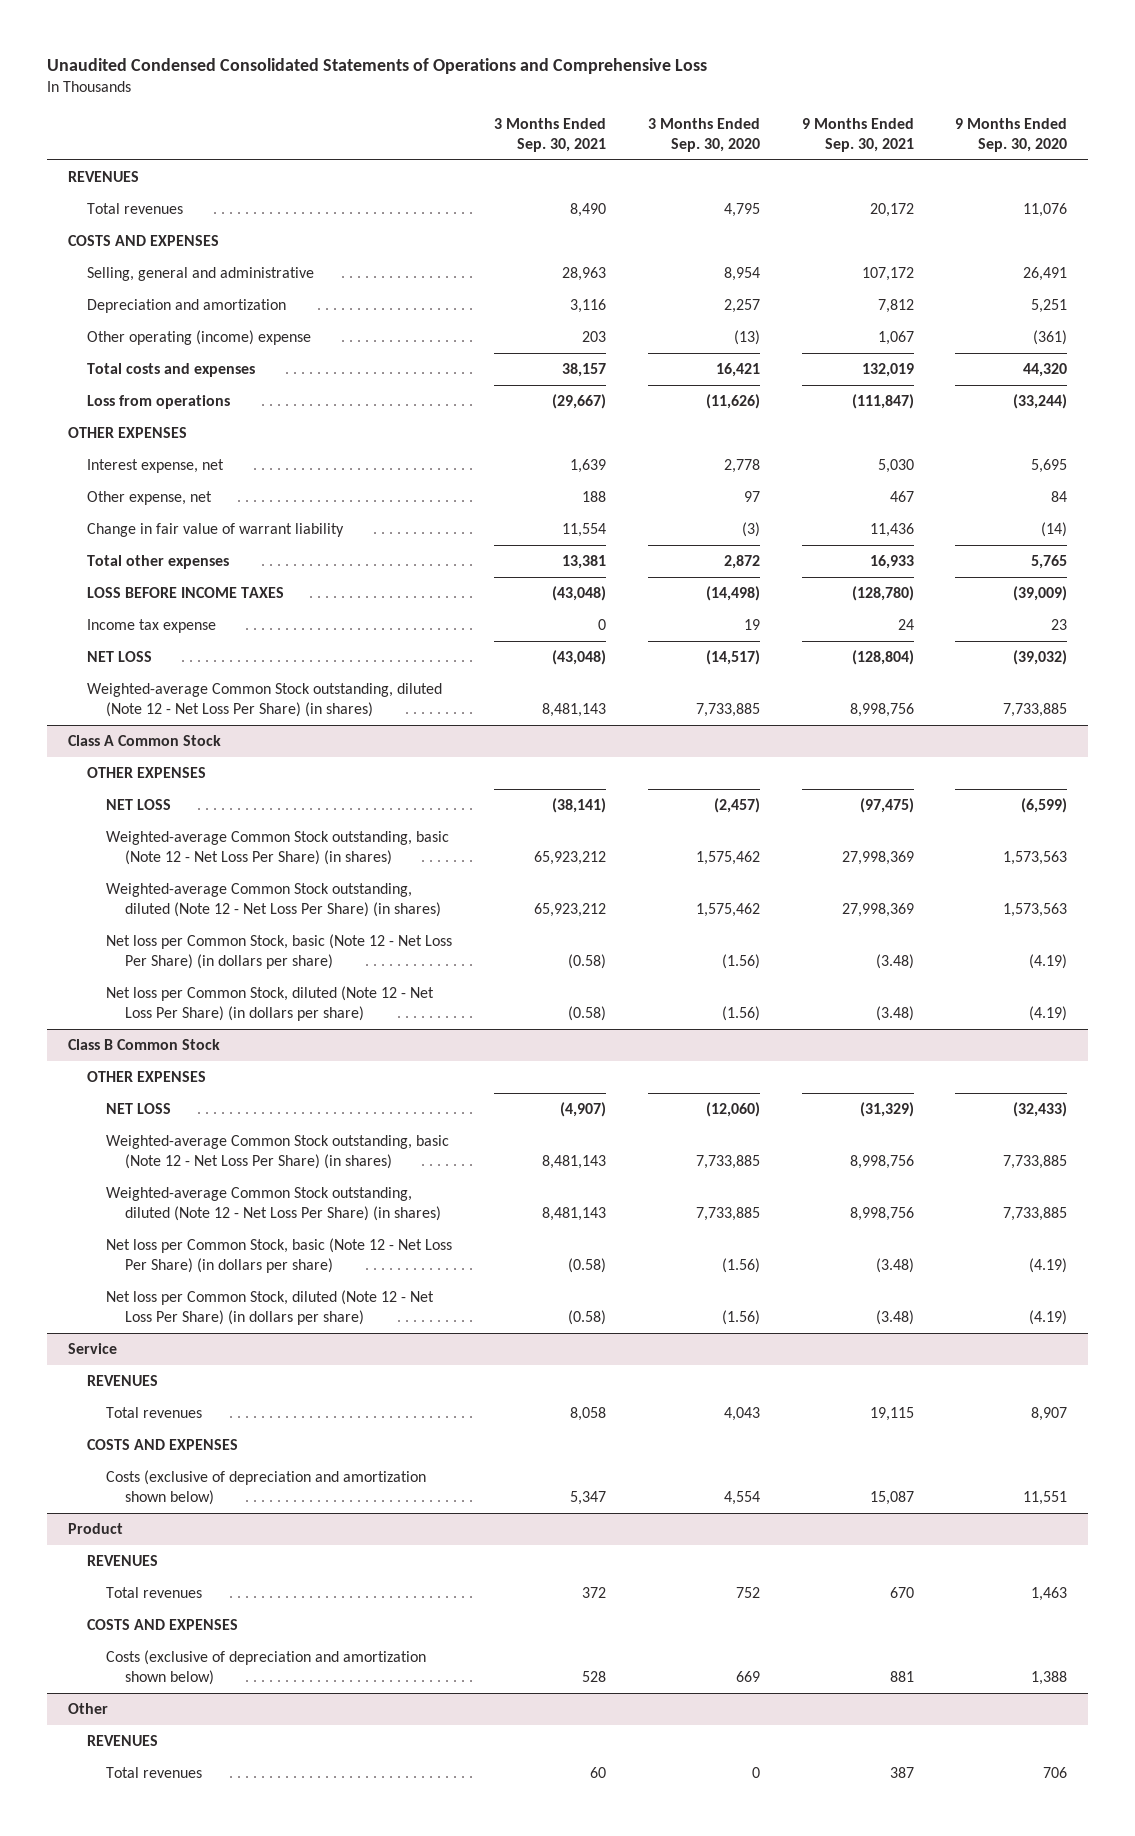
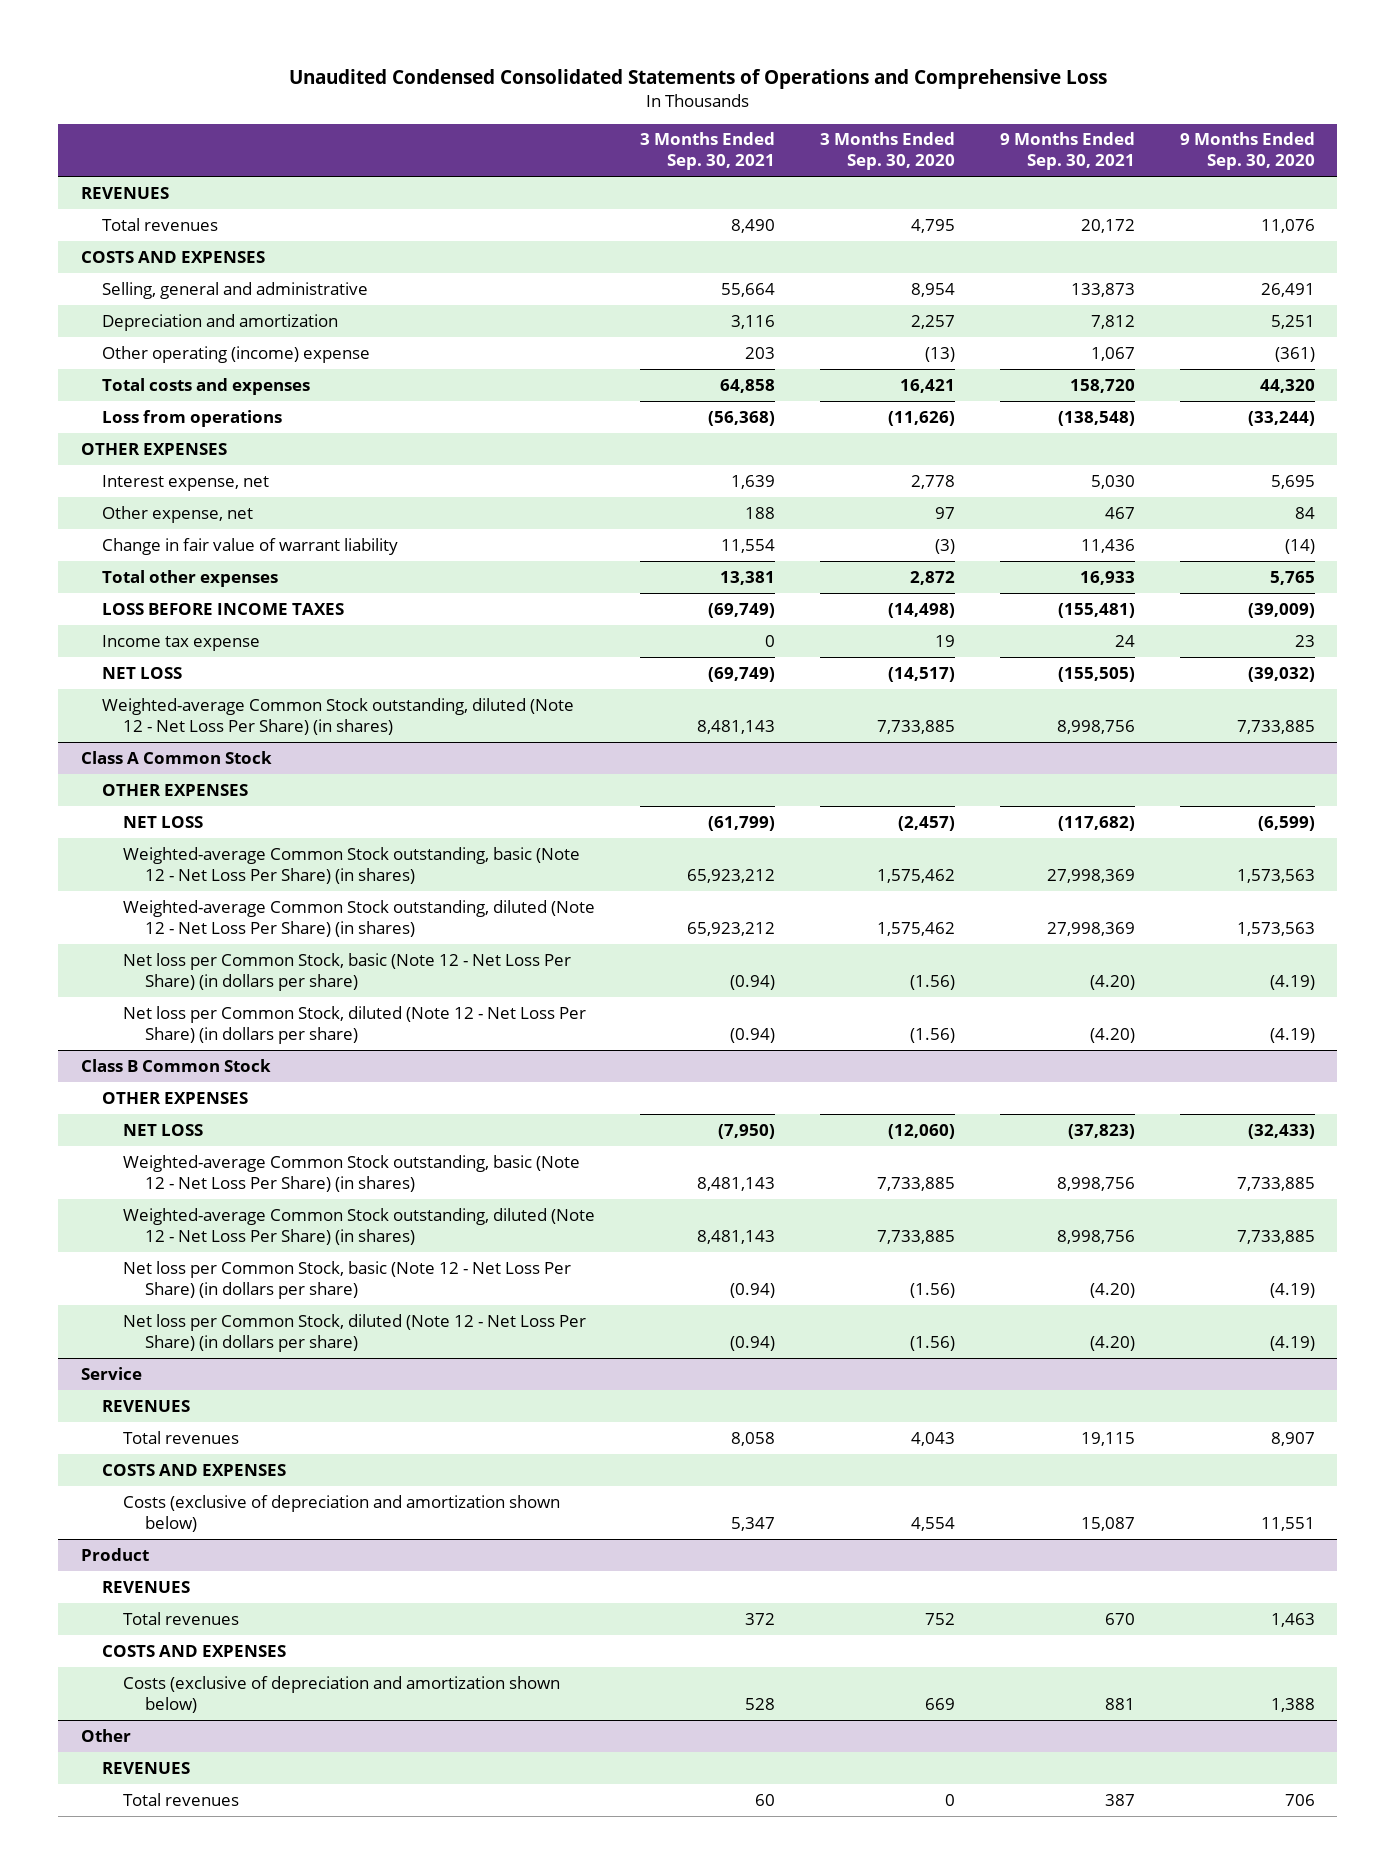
- Selling, general and administrative | 28,963 | 8,954 | 107,172 | 26,491
+ Selling, general and administrative | 55,664 | 8,954 | 133,873 | 26,491
- Total costs and expenses | 38,157 | 16,421 | 132,019 | 44,320
- Loss from operations | (29,667) | (11,626) | (111,847) | (33,244)
+ Total costs and expenses | 64,858 | 16,421 | 158,720 | 44,320
+ Loss from operations | (56,368) | (11,626) | (138,548) | (33,244)
- LOSS BEFORE INCOME TAXES | (43,048) | (14,498) | (128,780) | (39,009)
+ LOSS BEFORE INCOME TAXES | (69,749) | (14,498) | (155,481) | (39,009)
- NET LOSS | (43,048) | (14,517) | (128,804) | (39,032)
+ NET LOSS | (69,749) | (14,517) | (155,505) | (39,032)
@ Class A Common Stock
- NET LOSS | (38,141) | (2,457) | (97,475) | (6,599)
+ NET LOSS | (61,799) | (2,457) | (117,682) | (6,599)
- Net loss per Common Stock, basic (Note 12 - Net Loss Per Share) (in dollars per share) | (0.58) | (1.56) | (3.48) | (4.19)
- Net loss per Common Stock, diluted (Note 12 - Net Loss Per Share) (in dollars per share) | (0.58) | (1.56) | (3.48) | (4.19)
+ Net loss per Common Stock, basic (Note 12 - Net Loss Per Share) (in dollars per share) | (0.94) | (1.56) | (4.20) | (4.19)
+ Net loss per Common Stock, diluted (Note 12 - Net Loss Per Share) (in dollars per share) | (0.94) | (1.56) | (4.20) | (4.19)
@ Class B Common Stock
- NET LOSS | (4,907) | (12,060) | (31,329) | (32,433)
+ NET LOSS | (7,950) | (12,060) | (37,823) | (32,433)
- Net loss per Common Stock, basic (Note 12 - Net Loss Per Share) (in dollars per share) | (0.58) | (1.56) | (3.48) | (4.19)
- Net loss per Common Stock, diluted (Note 12 - Net Loss Per Share) (in dollars per share) | (0.58) | (1.56) | (3.48) | (4.19)
+ Net loss per Common Stock, basic (Note 12 - Net Loss Per Share) (in dollars per share) | (0.94) | (1.56) | (4.20) | (4.19)
+ Net loss per Common Stock, diluted (Note 12 - Net Loss Per Share) (in dollars per share) | (0.94) | (1.56) | (4.20) | (4.19)

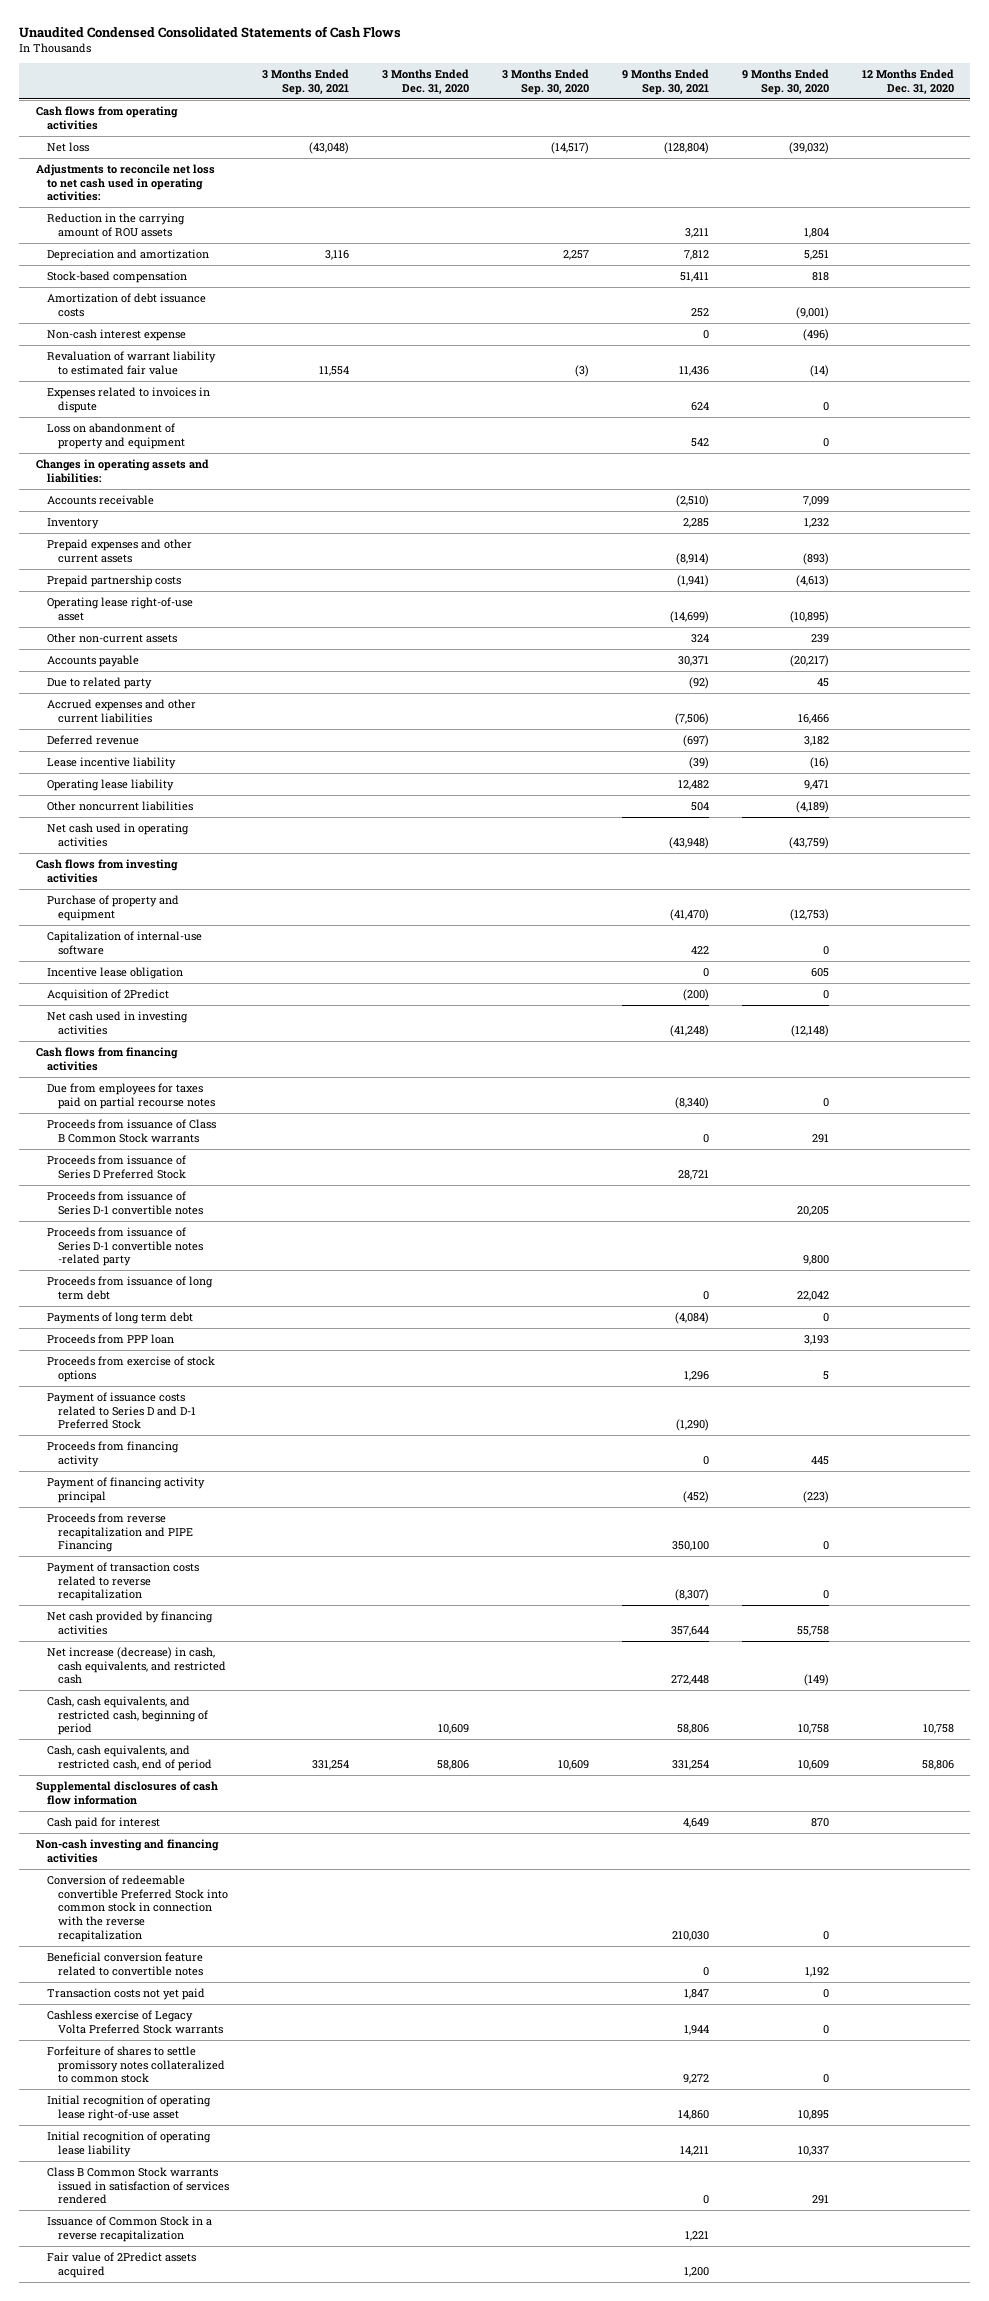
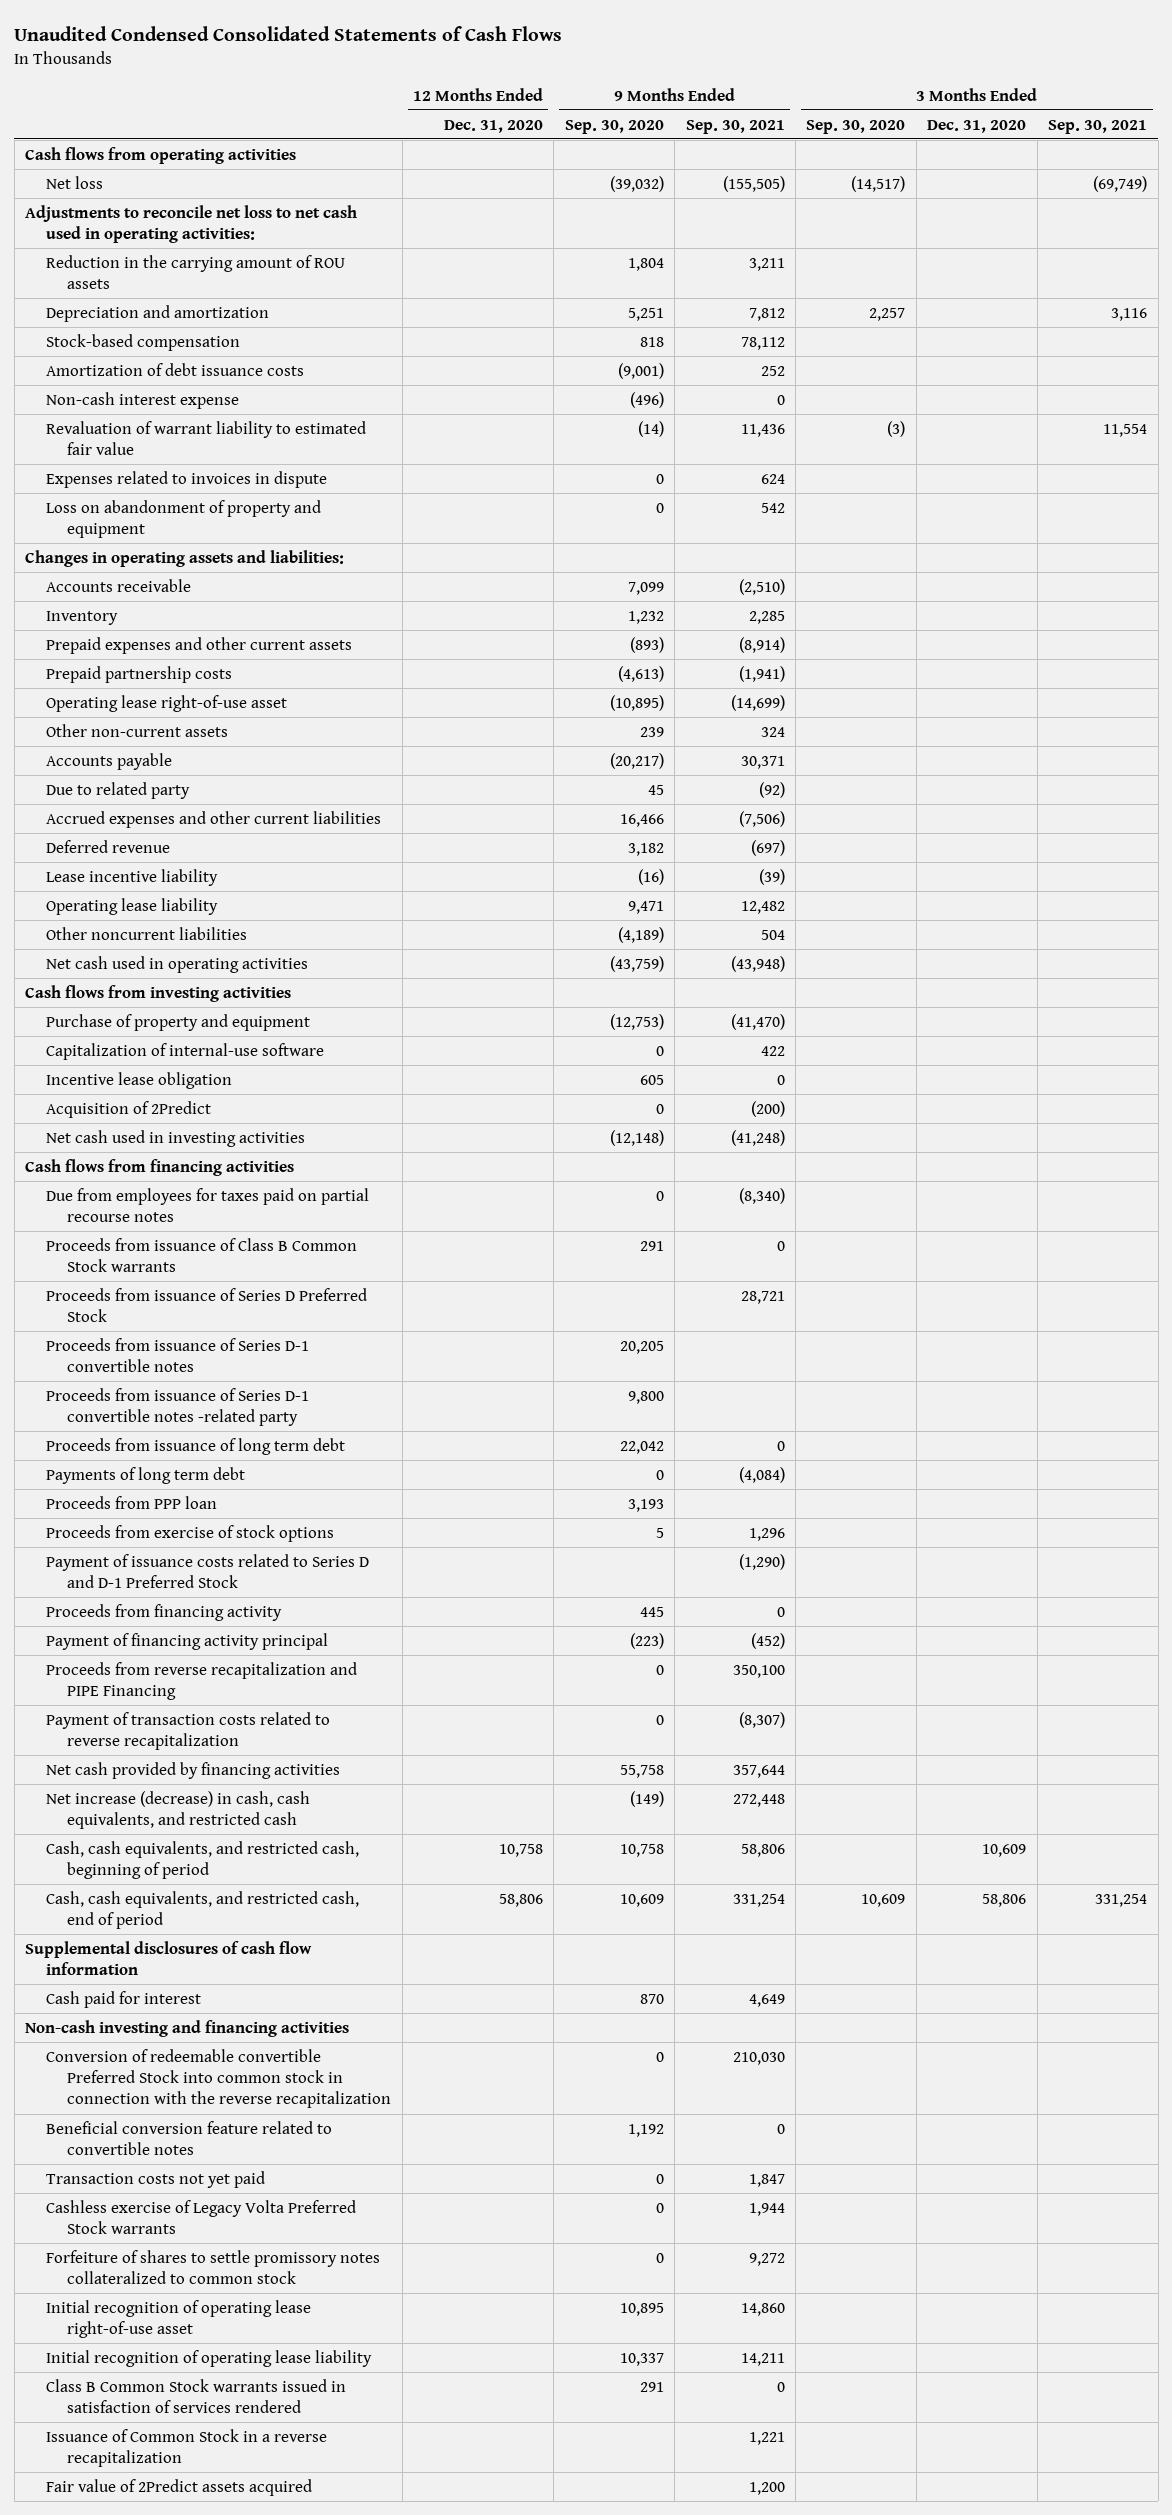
- | 3 Months Ended Sep. 30, 2021 | 3 Months Ended Dec. 31, 2020 | 3 Months Ended Sep. 30, 2020 | 9 Months Ended Sep. 30, 2021 | 9 Months Ended Sep. 30, 2020 | 12 Months Ended Dec. 31, 2020
+ | 12 Months Ended Dec. 31, 2020 | 9 Months Ended Sep. 30, 2020 | 9 Months Ended Sep. 30, 2021 | 3 Months Ended Sep. 30, 2020 | 3 Months Ended Dec. 31, 2020 | 3 Months Ended Sep. 30, 2021
- Net loss | (43,048) | | (14,517) | (128,804) | (39,032) |
+ Net loss | | (39,032) | (155,505) | (14,517) | | (69,749)
- Stock-based compensation | | | | 51,411 | 818 |
+ Stock-based compensation | | 818 | 78,112 | | |

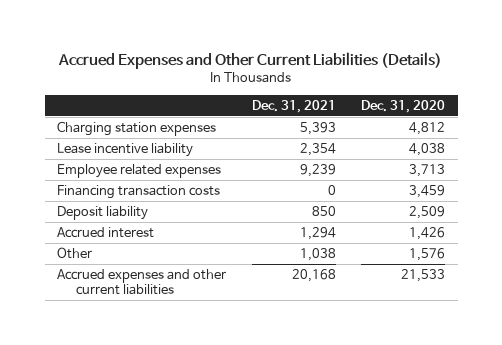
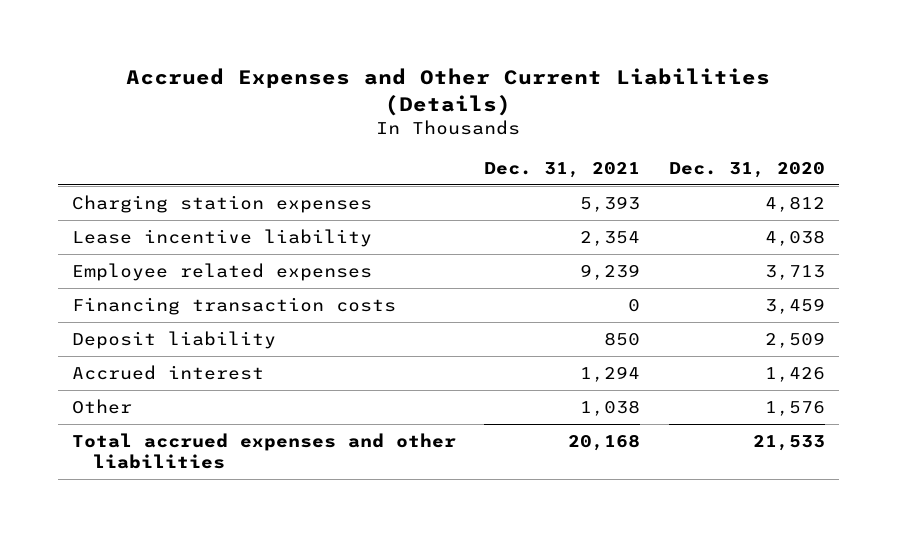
- Accrued expenses and other current liabilities | 20,168 | 21,533
+ Total accrued expenses and other liabilities | 20,168 | 21,533

